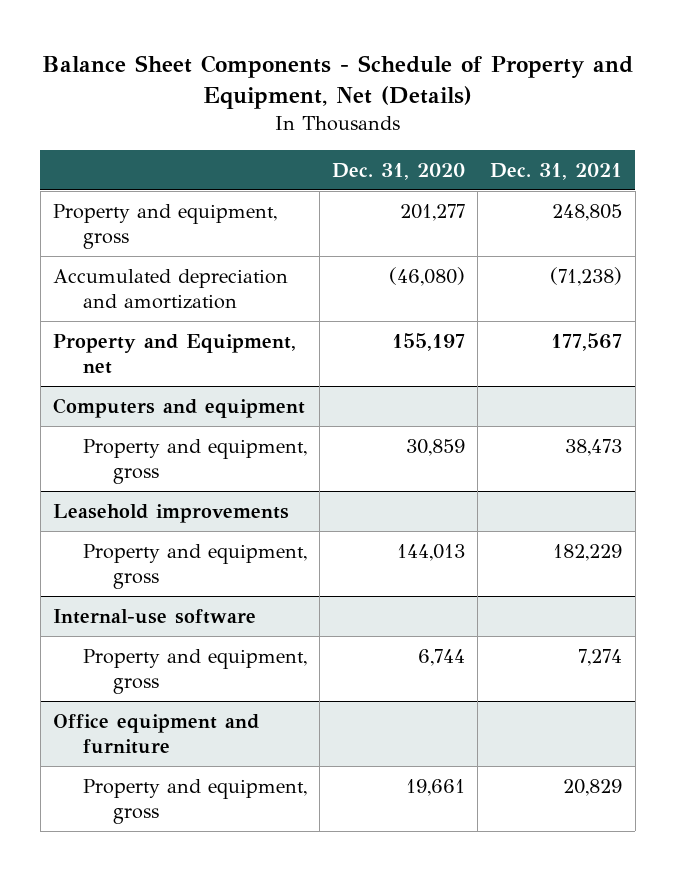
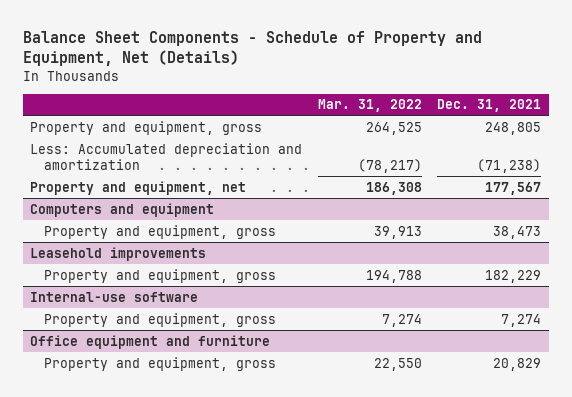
- | Dec. 31, 2020 | Dec. 31, 2021
+ | Mar. 31, 2022 | Dec. 31, 2021
- Accumulated depreciation and amortization | (46,080) | (71,238)
- Property and Equipment, net | 155,197 | 177,567
+ Less: Accumulated depreciation and amortization | (78,217) | (71,238)
+ Property and equipment, net | 186,308 | 177,567

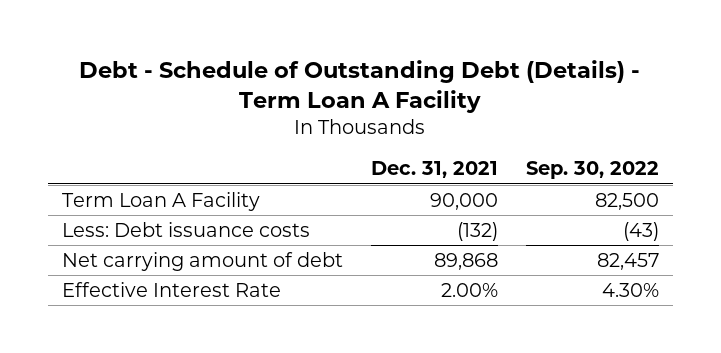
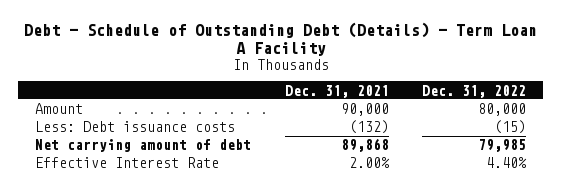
- | Dec. 31, 2021 | Sep. 30, 2022
+ | Dec. 31, 2021 | Dec. 31, 2022
- Term Loan A Facility | 90,000 | 82,500
+ Amount | 90,000 | 80,000

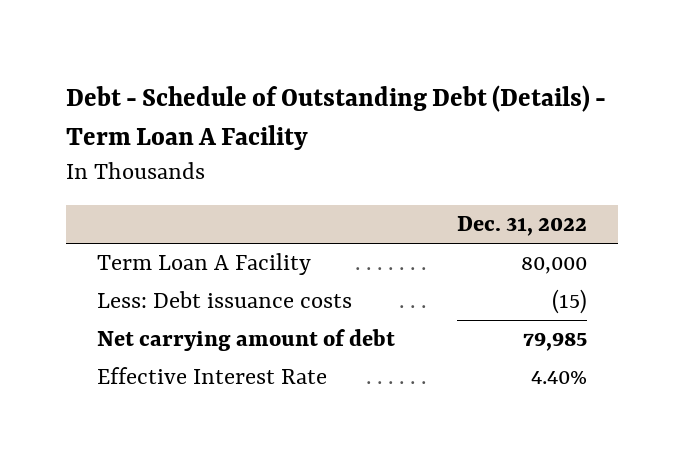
- | Dec. 31, 2021 | Dec. 31, 2022
+ | Dec. 31, 2022
- Amount | 90,000 | 80,000
+ Term Loan A Facility | 80,000

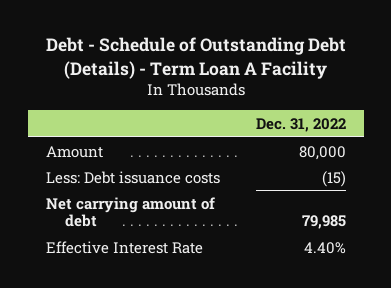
- Term Loan A Facility | 80,000
+ Amount | 80,000

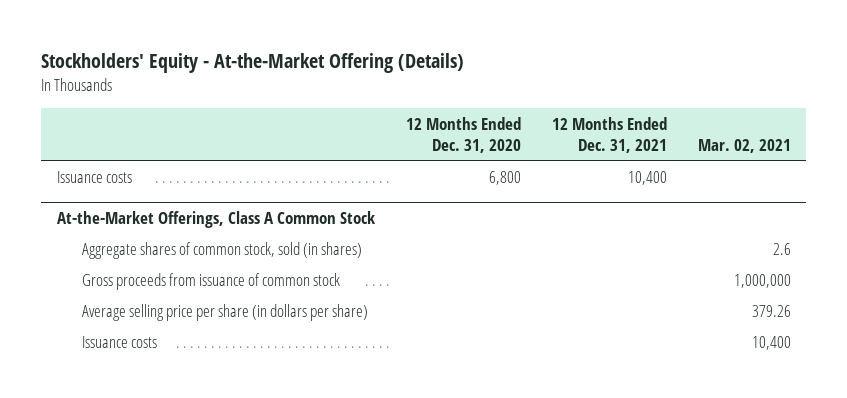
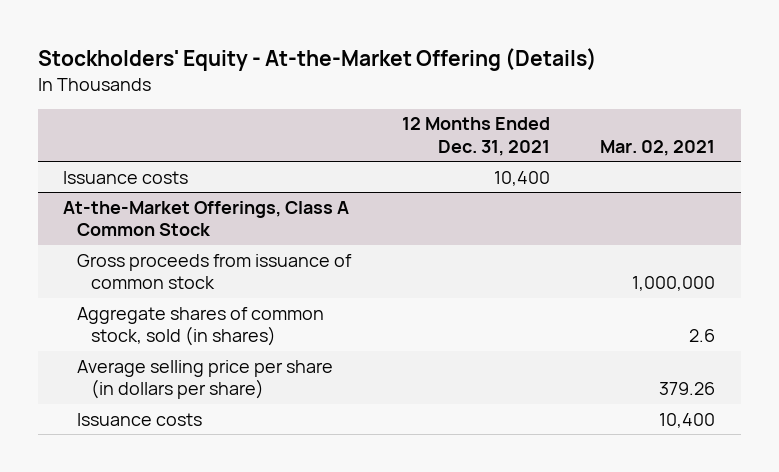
- | 12 Months Ended Dec. 31, 2020 | 12 Months Ended Dec. 31, 2021 | Mar. 02, 2021
+ | 12 Months Ended Dec. 31, 2021 | Mar. 02, 2021
@ At-the-Market Offerings, Class A Common Stock
moved down: Aggregate shares of common stock, sold (in shares) | | 2.6

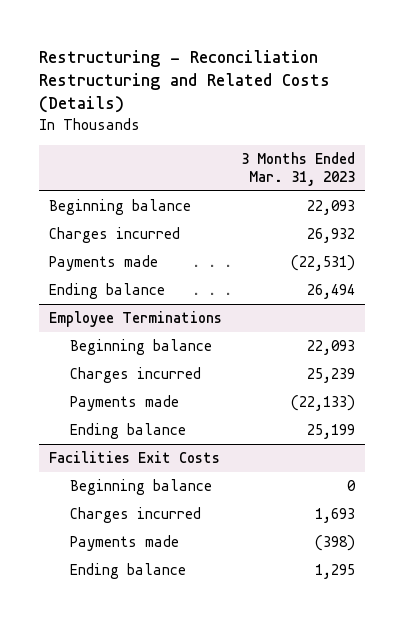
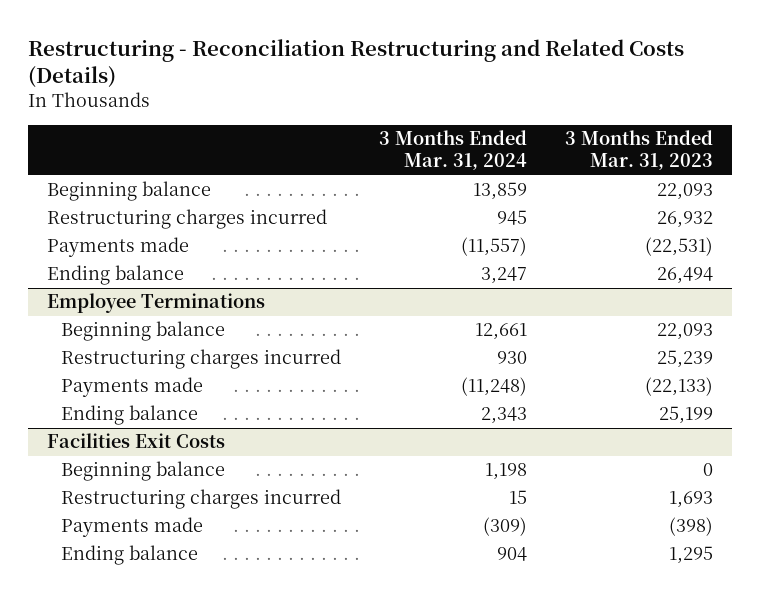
- | 3 Months Ended Mar. 31, 2023
+ | 3 Months Ended Mar. 31, 2024 | 3 Months Ended Mar. 31, 2023
- Charges incurred | 26,932
+ Restructuring charges incurred | 945 | 26,932
@ Employee Terminations
- Charges incurred | 25,239
+ Restructuring charges incurred | 930 | 25,239
@ Facilities Exit Costs
- Charges incurred | 1,693
+ Restructuring charges incurred | 15 | 1,693

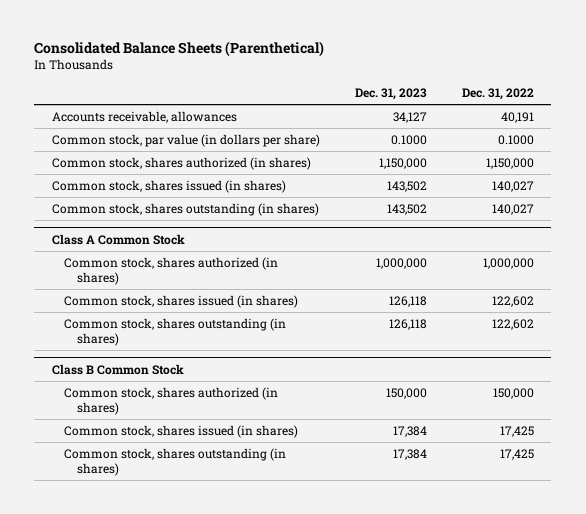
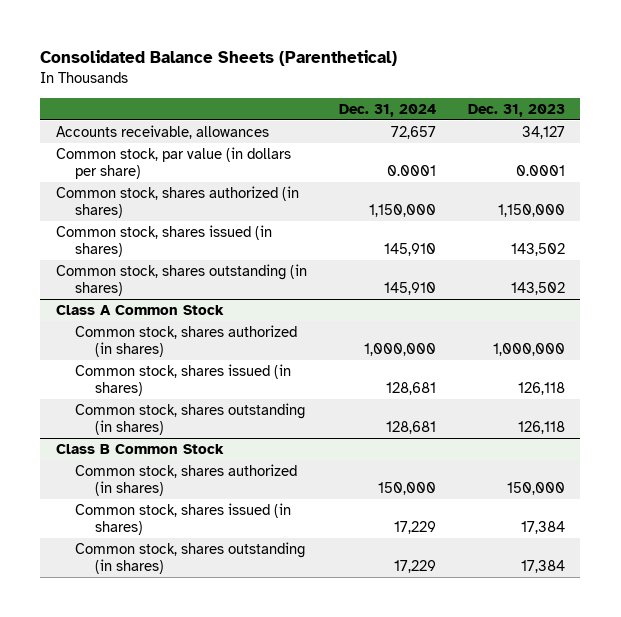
- | Dec. 31, 2023 | Dec. 31, 2022
+ | Dec. 31, 2024 | Dec. 31, 2023
- Common stock, par value (in dollars per share) | 0.1000 | 0.1000
+ Common stock, par value (in dollars per share) | 0.0001 | 0.0001

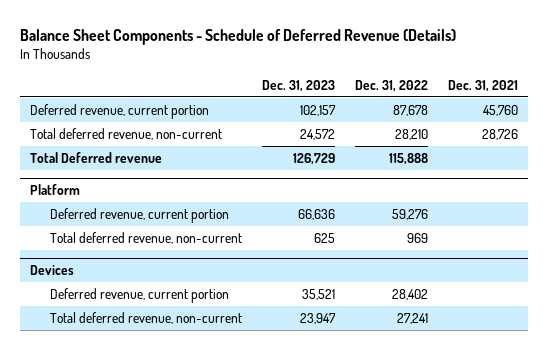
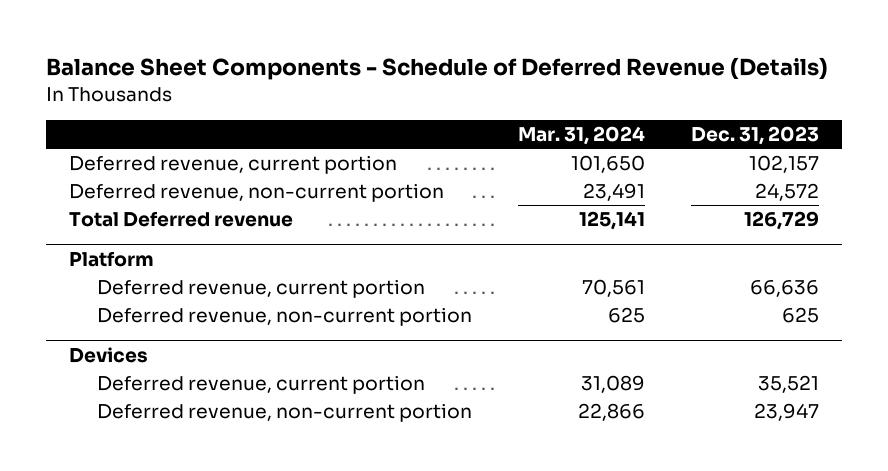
- | Dec. 31, 2023 | Dec. 31, 2022 | Dec. 31, 2021
+ | Mar. 31, 2024 | Dec. 31, 2023
- Total deferred revenue, non-current | 24,572 | 28,210 | 28,726
+ Deferred revenue, non-current portion | 23,491 | 24,572
@ Platform
- Total deferred revenue, non-current | 625 | 969 |
+ Deferred revenue, non-current portion | 625 | 625
@ Devices
- Total deferred revenue, non-current | 23,947 | 27,241 |
+ Deferred revenue, non-current portion | 22,866 | 23,947

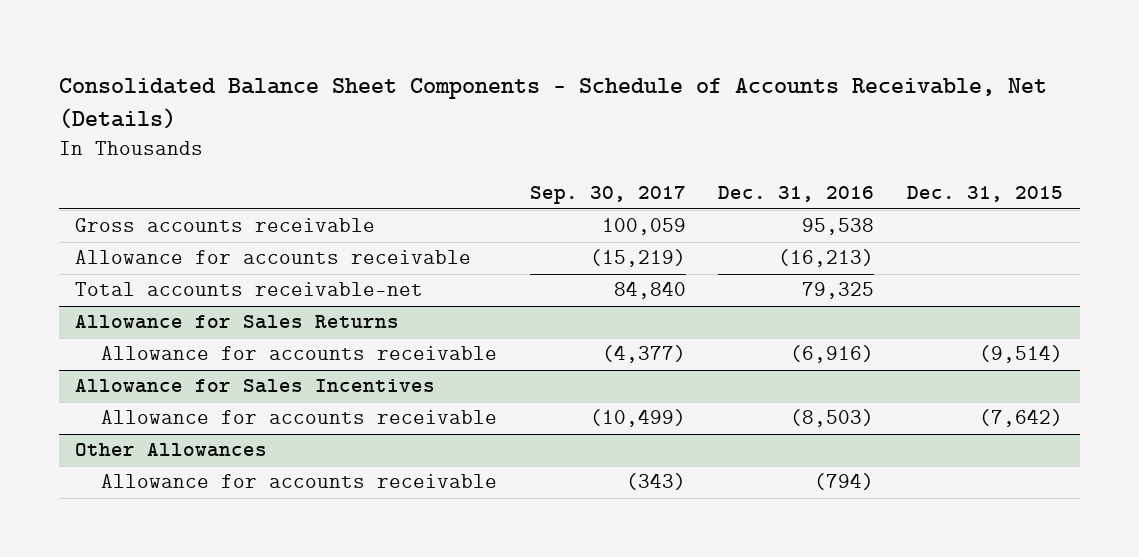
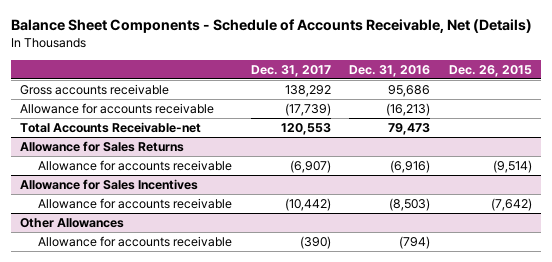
- Consolidated Balance Sheet Components - Schedule of Accounts Receivable, Net (Details)
+ Balance Sheet Components - Schedule of Accounts Receivable, Net (Details)
- | Sep. 30, 2017 | Dec. 31, 2016 | Dec. 31, 2015
+ | Dec. 31, 2017 | Dec. 31, 2016 | Dec. 26, 2015
- Gross accounts receivable | 100,059 | 95,538 |
+ Gross accounts receivable | 138,292 | 95,686 |
- Total accounts receivable-net | 84,840 | 79,325 |
+ Total Accounts Receivable-net | 120,553 | 79,473 |

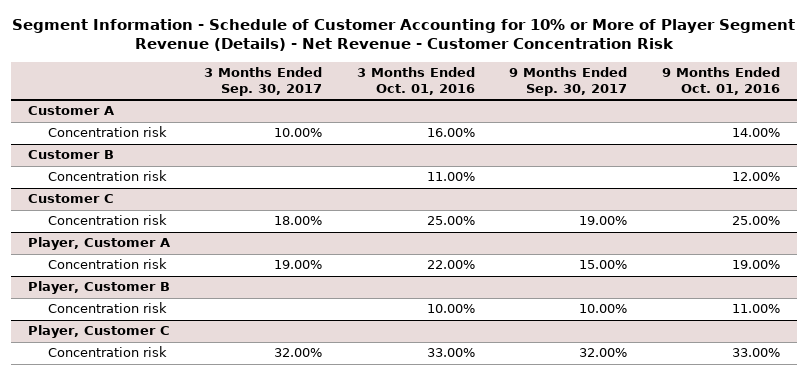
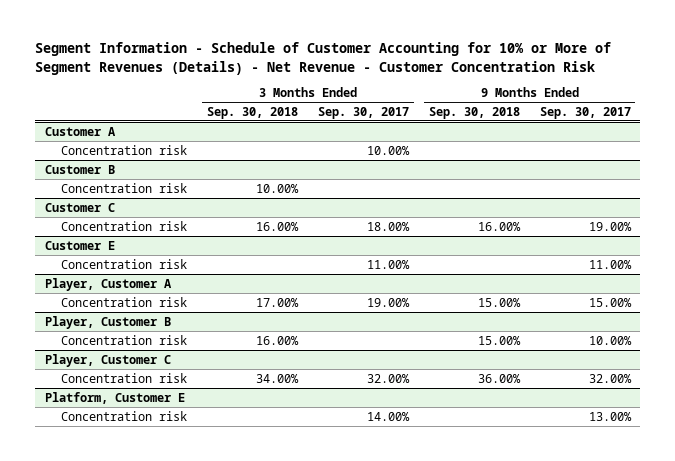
- Segment Information - Schedule of Customer Accounting for 10% or More of Player Segment Revenue (Details) - Net Revenue - Customer Concentration Risk
+ Segment Information - Schedule of Customer Accounting for 10% or More of Segment Revenues (Details) - Net Revenue - Customer Concentration Risk
- | 3 Months Ended Sep. 30, 2017 | 3 Months Ended Oct. 01, 2016 | 9 Months Ended Sep. 30, 2017 | 9 Months Ended Oct. 01, 2016
+ | 3 Months Ended Sep. 30, 2018 | 3 Months Ended Sep. 30, 2017 | 9 Months Ended Sep. 30, 2018 | 9 Months Ended Sep. 30, 2017
+ Customer E
+ Concentration risk | | 11.00% | | 11.00%
+ Platform, Customer E
+ Concentration risk | | 14.00% | | 13.00%

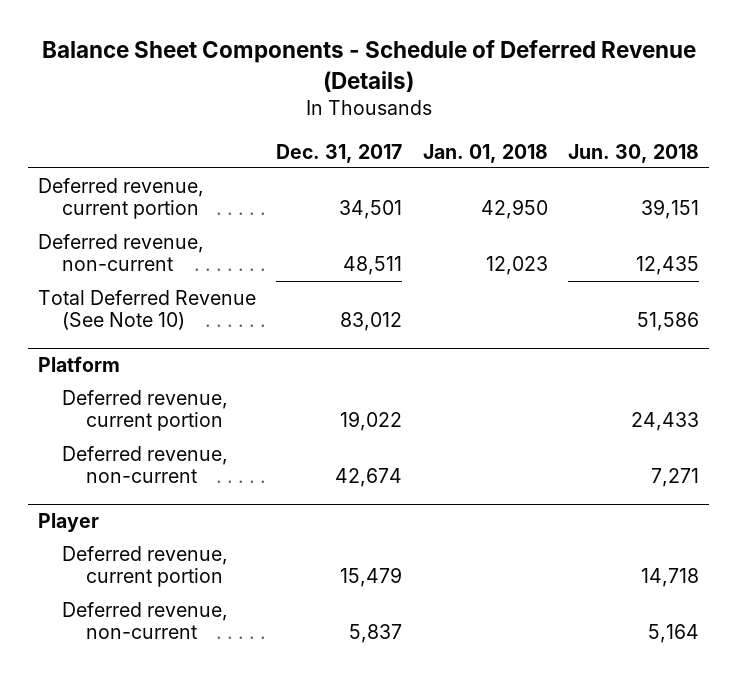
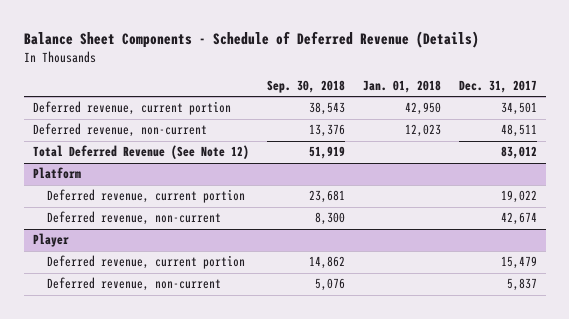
- | Dec. 31, 2017 | Jan. 01, 2018 | Jun. 30, 2018
+ | Sep. 30, 2018 | Jan. 01, 2018 | Dec. 31, 2017
- Total Deferred Revenue (See Note 10) | 83,012 | | 51,586
+ Total Deferred Revenue (See Note 12) | 51,919 | | 83,012

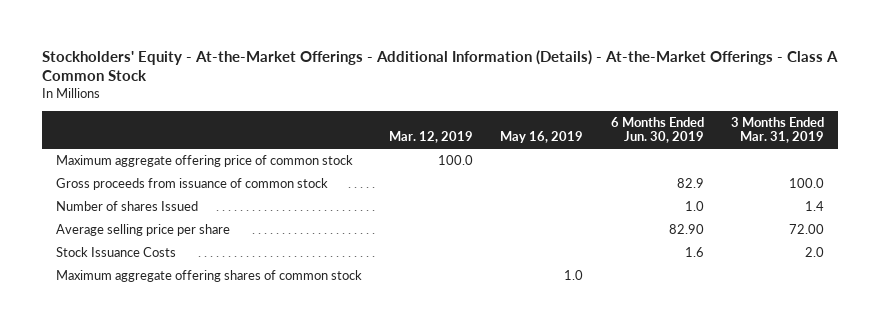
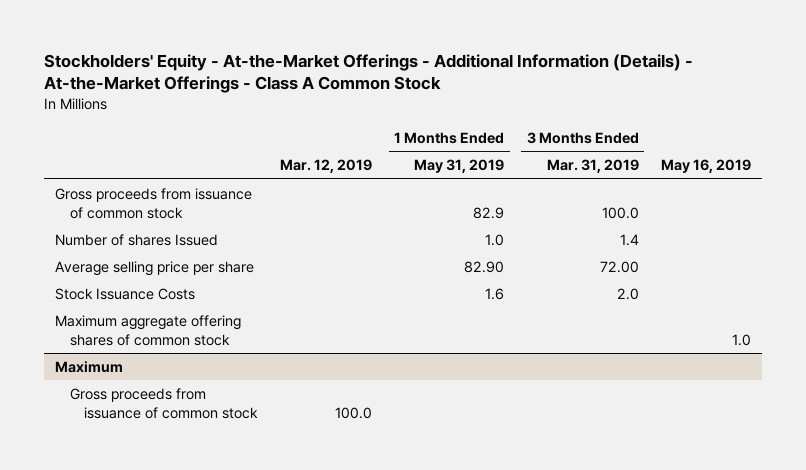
- | Mar. 12, 2019 | May 16, 2019 | 6 Months Ended Jun. 30, 2019 | 3 Months Ended Mar. 31, 2019
+ | Mar. 12, 2019 | 1 Months Ended May 31, 2019 | 3 Months Ended Mar. 31, 2019 | May 16, 2019
- Maximum aggregate offering price of common stock | 100.0 | | |
+ Maximum
+ Gross proceeds from issuance of common stock | 100.0 | | |

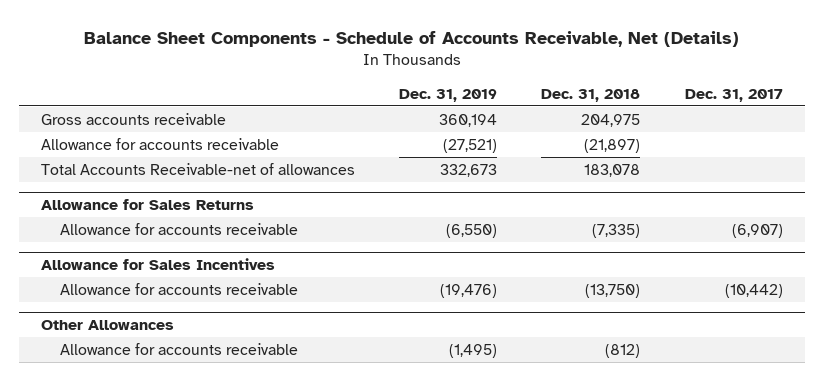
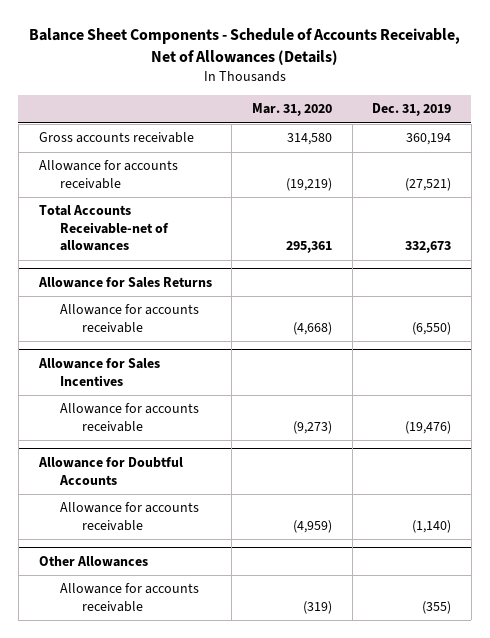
- Balance Sheet Components - Schedule of Accounts Receivable, Net (Details)
+ Balance Sheet Components - Schedule of Accounts Receivable, Net of Allowances (Details)
- | Dec. 31, 2019 | Dec. 31, 2018 | Dec. 31, 2017
+ | Mar. 31, 2020 | Dec. 31, 2019
+ Allowance for Doubtful Accounts
+ Allowance for accounts receivable | (4,959) | (1,140)
@ Other Allowances
- Allowance for accounts receivable | (1,495) | (812) |
+ Allowance for accounts receivable | (319) | (355)

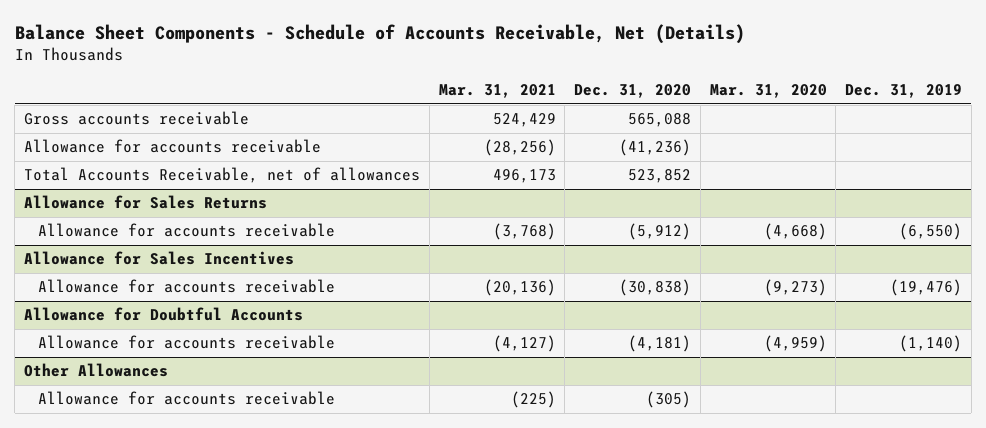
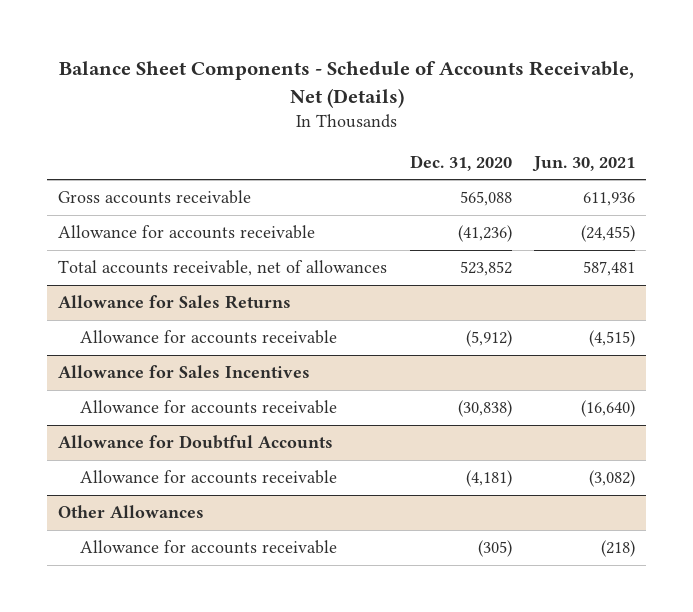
- | Mar. 31, 2021 | Dec. 31, 2020 | Mar. 31, 2020 | Dec. 31, 2019
+ | Dec. 31, 2020 | Jun. 30, 2021
- Total Accounts Receivable, net of allowances | 496,173 | 523,852 | |
+ Total accounts receivable, net of allowances | 523,852 | 587,481

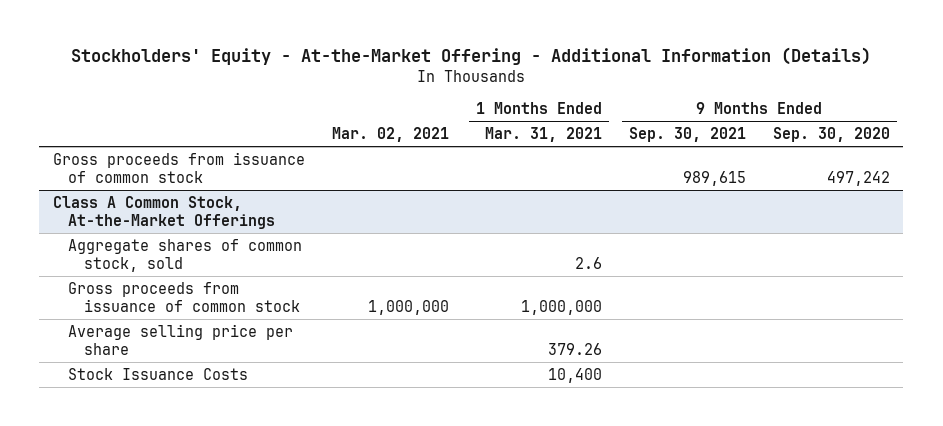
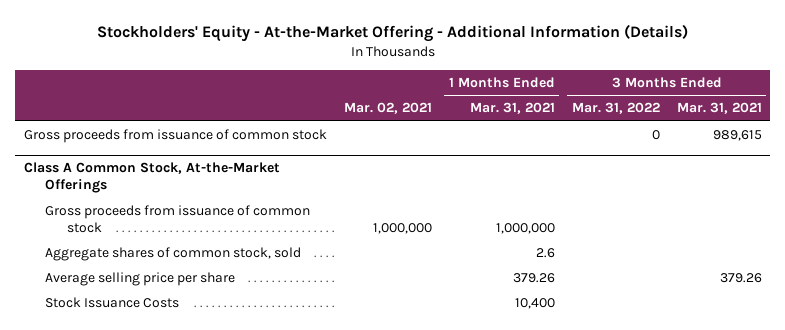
- | Mar. 02, 2021 | 1 Months Ended Mar. 31, 2021 | 9 Months Ended Sep. 30, 2021 | 9 Months Ended Sep. 30, 2020
+ | Mar. 02, 2021 | 1 Months Ended Mar. 31, 2021 | 3 Months Ended Mar. 31, 2022 | 3 Months Ended Mar. 31, 2021
@ Class A Common Stock, At-the-Market Offerings
moved down: Aggregate shares of common stock, sold | | 2.6 | |

